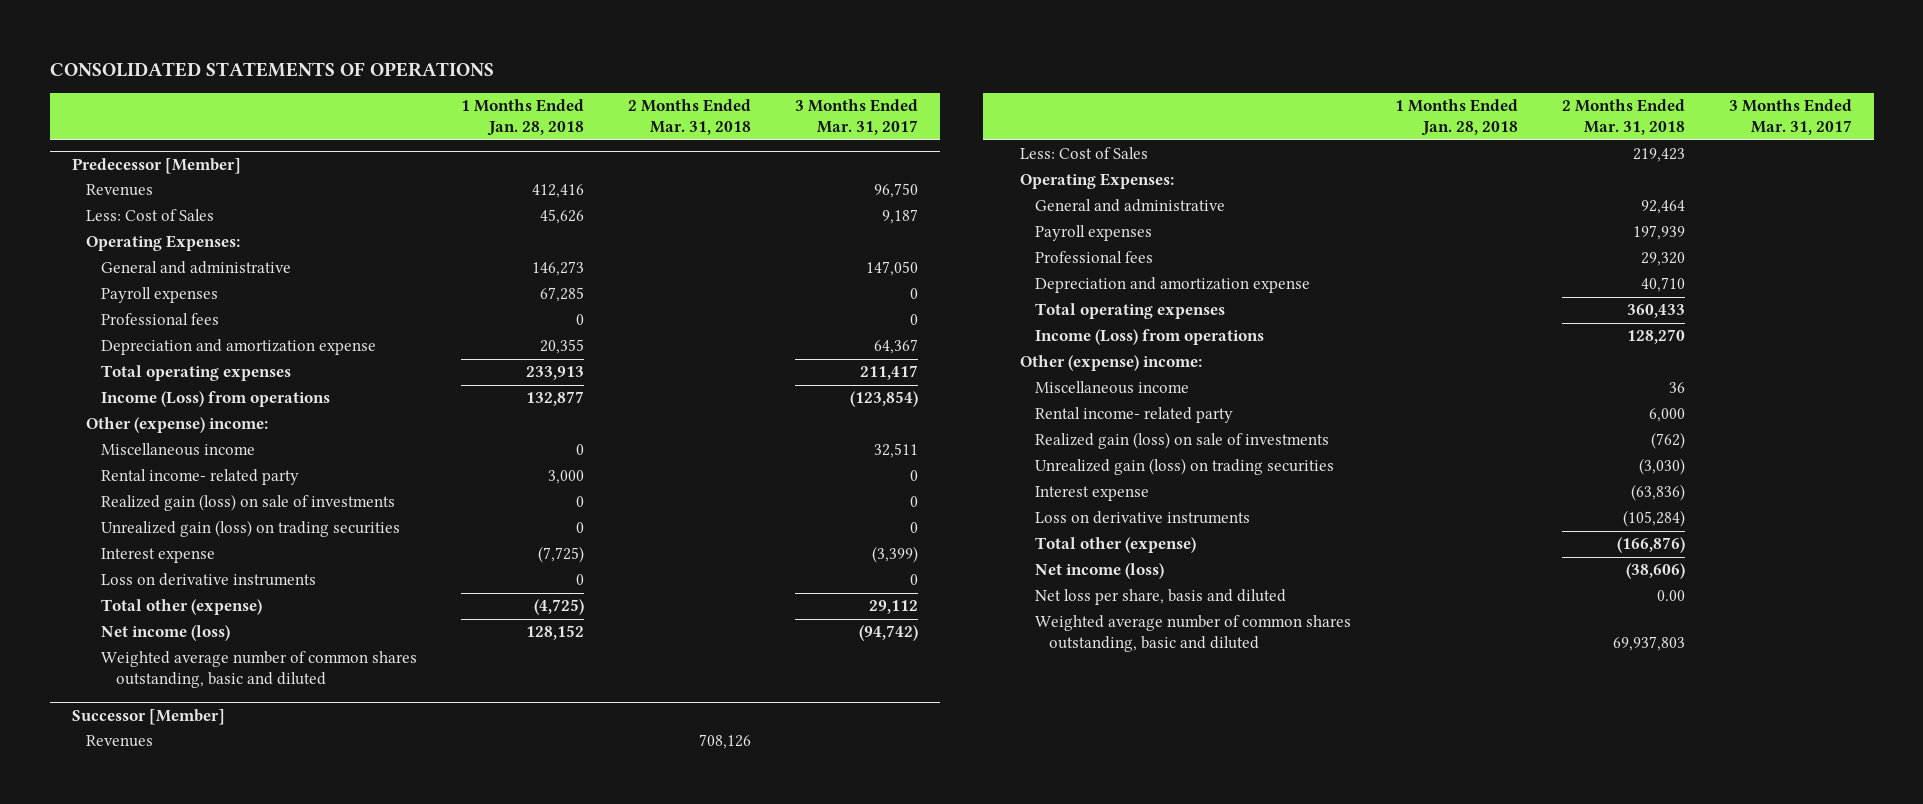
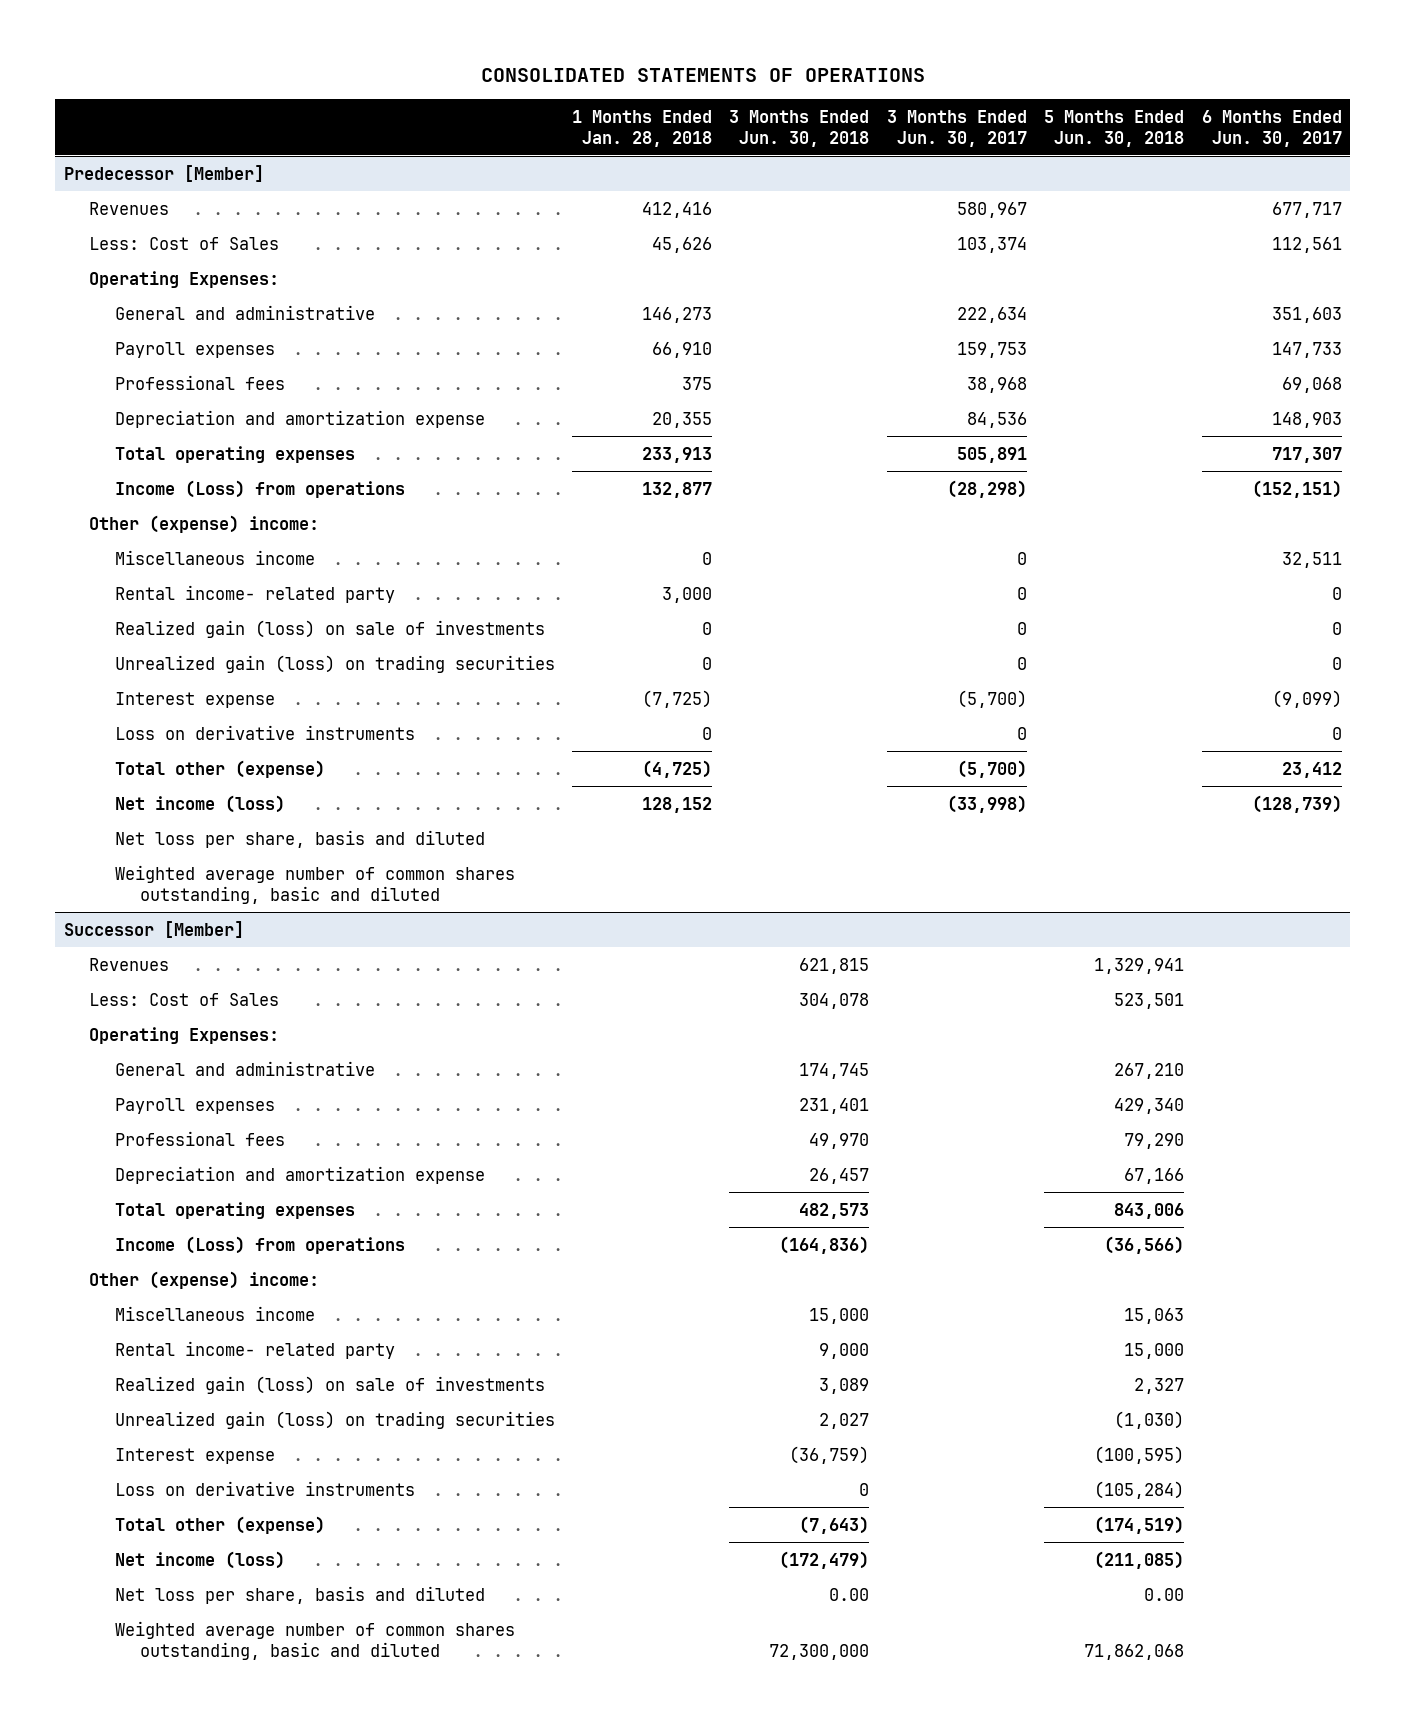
- | 1 Months Ended Jan. 28, 2018 | 2 Months Ended Mar. 31, 2018 | 3 Months Ended Mar. 31, 2017
+ | 1 Months Ended Jan. 28, 2018 | 3 Months Ended Jun. 30, 2018 | 3 Months Ended Jun. 30, 2017 | 5 Months Ended Jun. 30, 2018 | 6 Months Ended Jun. 30, 2017
@ Predecessor [Member]
- Payroll expenses | 67,285 | | 0
- Professional fees | 0 | | 0
+ Payroll expenses | 66,910 | | 159,753 | | 147,733
+ Professional fees | 375 | | 38,968 | | 69,068
+ Net loss per share, basis and diluted

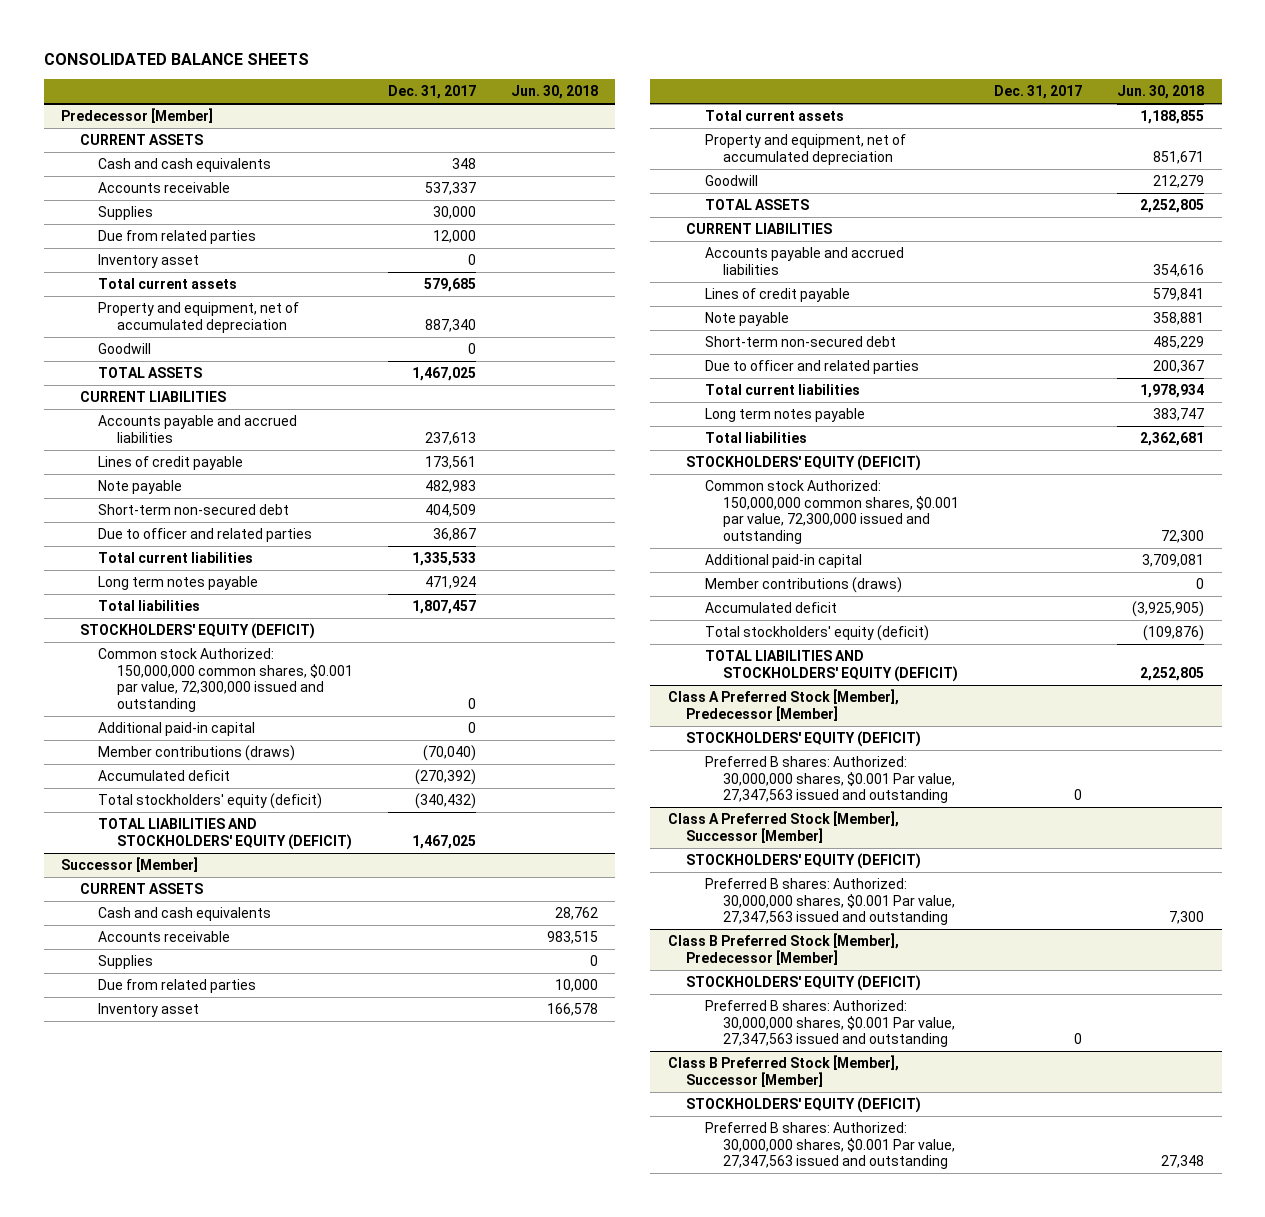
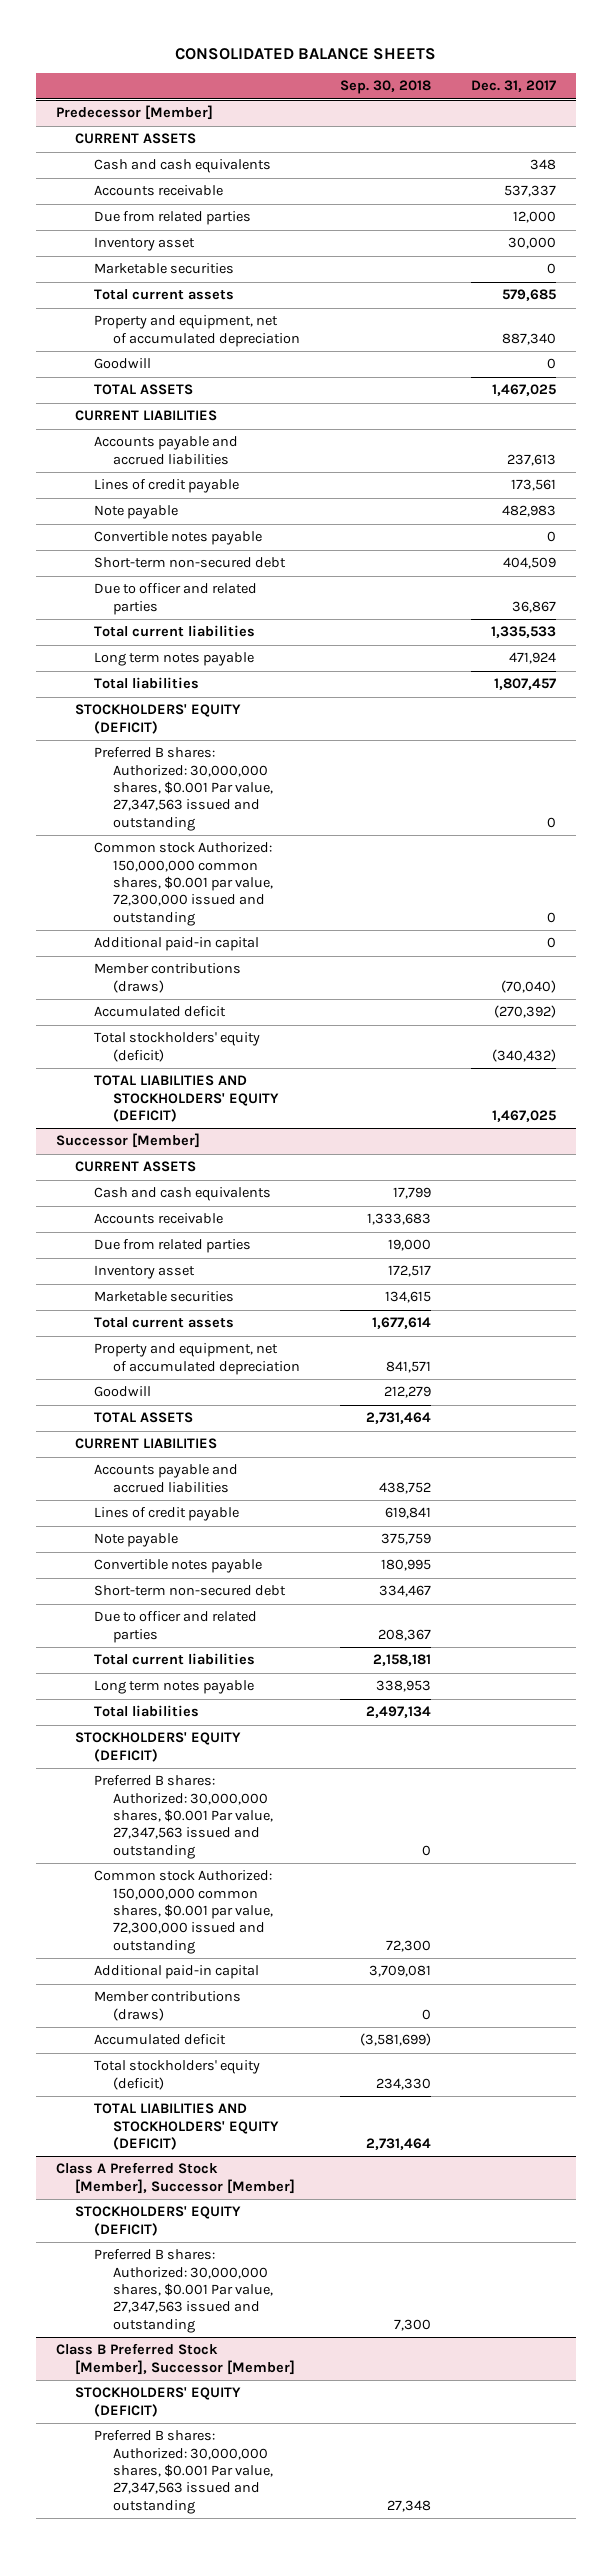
- | Dec. 31, 2017 | Jun. 30, 2018
+ | Sep. 30, 2018 | Dec. 31, 2017
@ Predecessor [Member]
- Supplies | 30,000 |
- Inventory asset | 0 |
+ Inventory asset | | 30,000
+ Marketable securities | | 0
+ Convertible notes payable | | 0
+ Preferred B shares: Authorized: 30,000,000 shares, $0.001 Par value, 27,347,563 issued and outstanding | | 0
@ Successor [Member]
- Supplies | | 0
+ Marketable securities | 134,615 |
+ Convertible notes payable | 180,995 |
+ Preferred B shares: Authorized: 30,000,000 shares, $0.001 Par value, 27,347,563 issued and outstanding | 0 |
- Class A Preferred Stock [Member], Predecessor [Member]
- STOCKHOLDERS' EQUITY (DEFICIT)
- Preferred B shares: Authorized: 30,000,000 shares, $0.001 Par value, 27,347,563 issued and outstanding | 0 |
- Class B Preferred Stock [Member], Predecessor [Member]
- STOCKHOLDERS' EQUITY (DEFICIT)
- Preferred B shares: Authorized: 30,000,000 shares, $0.001 Par value, 27,347,563 issued and outstanding | 0 |

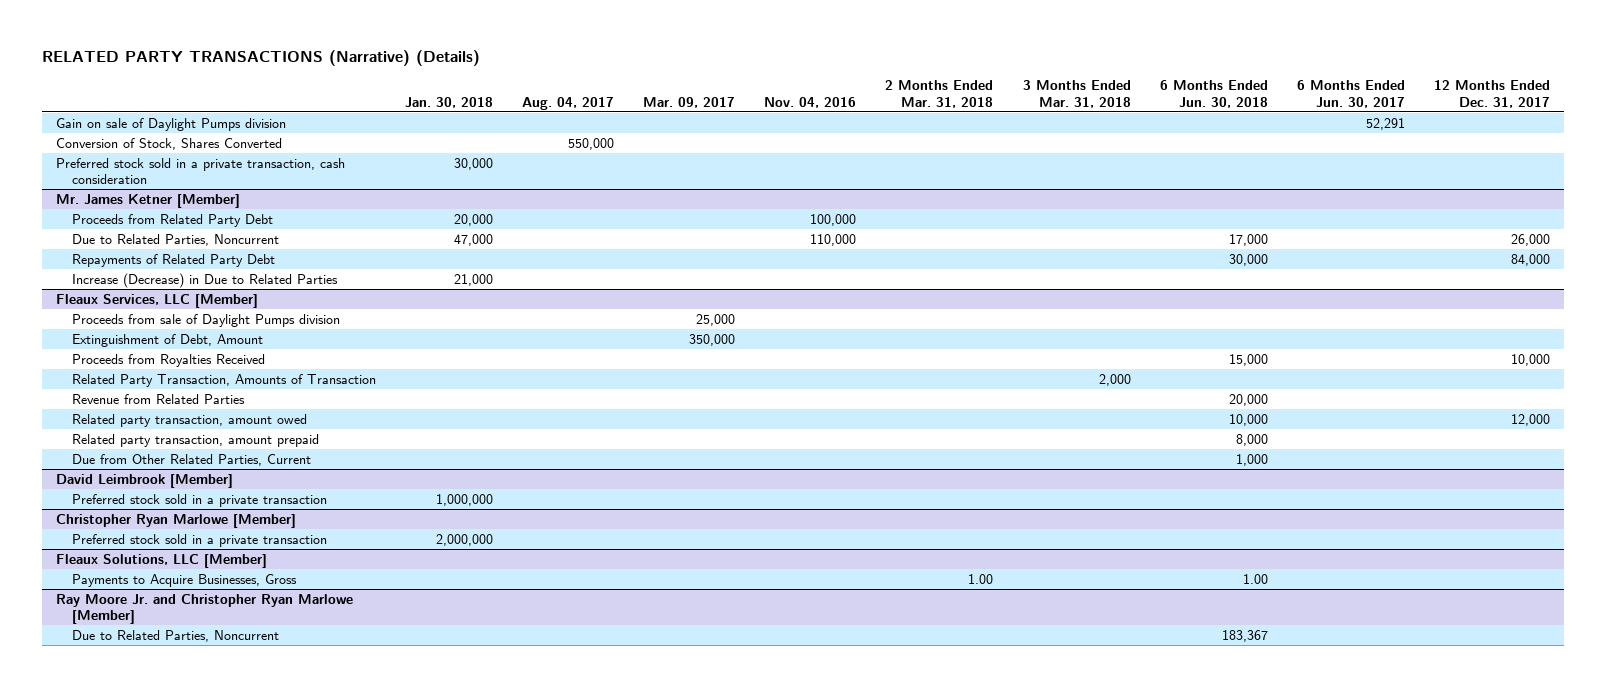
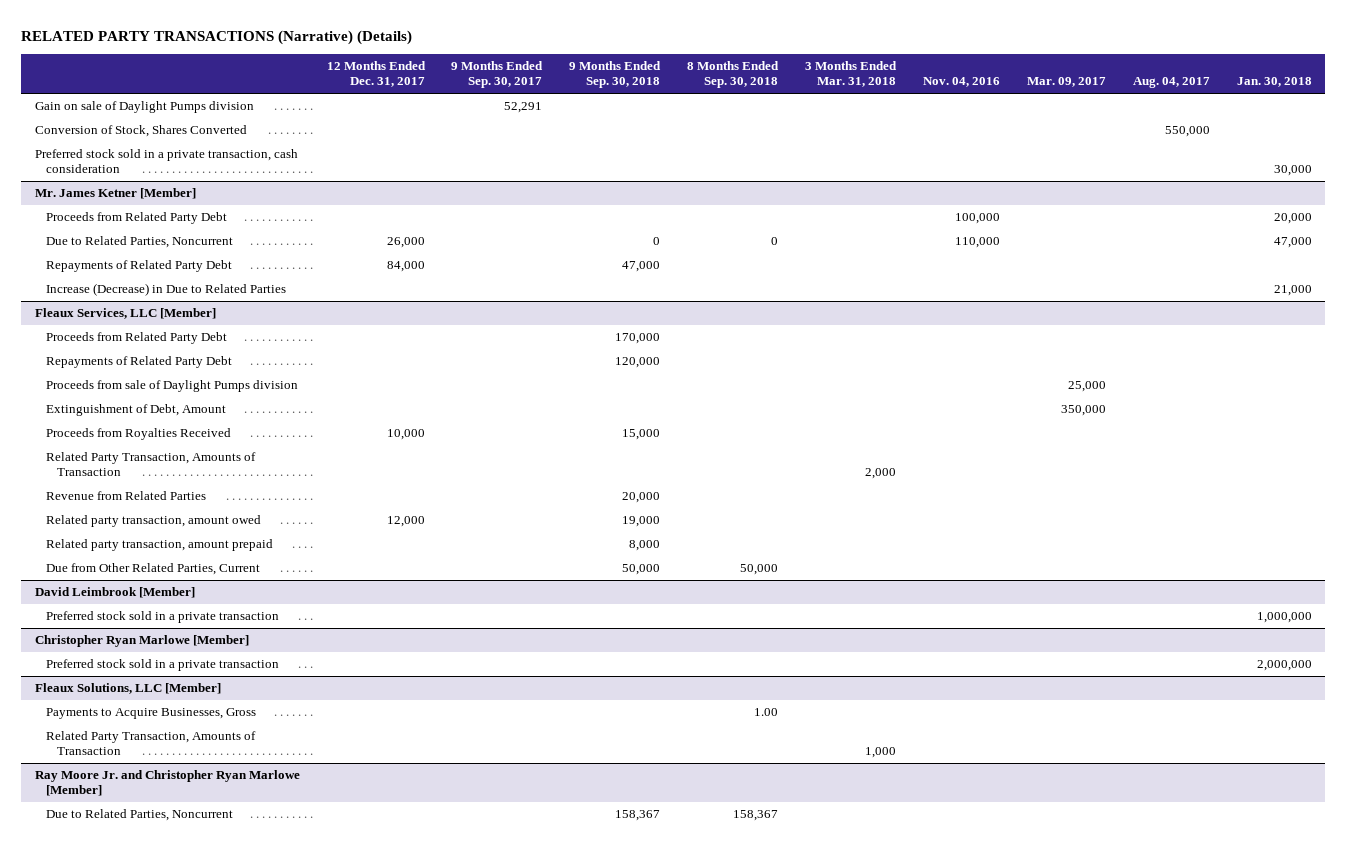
- | Jan. 30, 2018 | Aug. 04, 2017 | Mar. 09, 2017 | Nov. 04, 2016 | 2 Months Ended Mar. 31, 2018 | 3 Months Ended Mar. 31, 2018 | 6 Months Ended Jun. 30, 2018 | 6 Months Ended Jun. 30, 2017 | 12 Months Ended Dec. 31, 2017
+ | 12 Months Ended Dec. 31, 2017 | 9 Months Ended Sep. 30, 2017 | 9 Months Ended Sep. 30, 2018 | 8 Months Ended Sep. 30, 2018 | 3 Months Ended Mar. 31, 2018 | Nov. 04, 2016 | Mar. 09, 2017 | Aug. 04, 2017 | Jan. 30, 2018
@ Fleaux Services, LLC [Member]
+ Proceeds from Related Party Debt | | | 170,000 | | | | | |
+ Repayments of Related Party Debt | | | 120,000 | | | | | |
@ Fleaux Solutions, LLC [Member]
+ Related Party Transaction, Amounts of Transaction | | | | | 1,000 | | | |

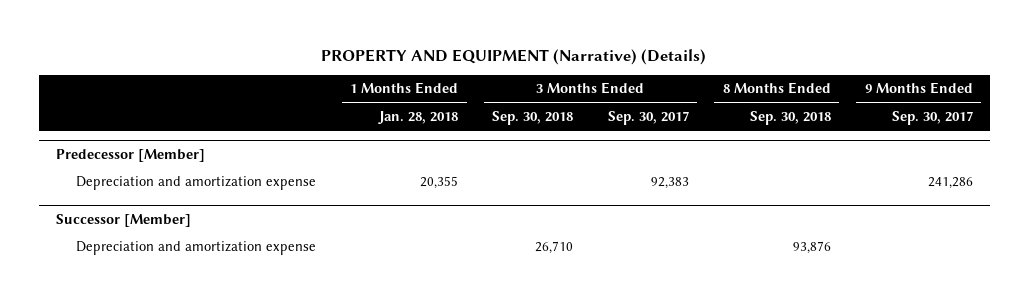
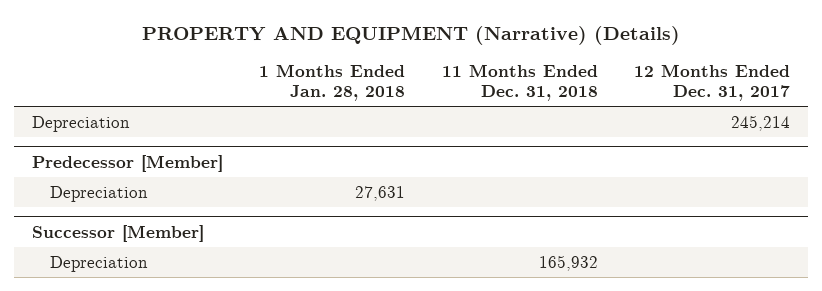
- | 1 Months Ended Jan. 28, 2018 | 3 Months Ended Sep. 30, 2018 | 3 Months Ended Sep. 30, 2017 | 8 Months Ended Sep. 30, 2018 | 9 Months Ended Sep. 30, 2017
+ | 1 Months Ended Jan. 28, 2018 | 11 Months Ended Dec. 31, 2018 | 12 Months Ended Dec. 31, 2017
+ Depreciation | | | 245,214
@ Predecessor [Member]
- Depreciation and amortization expense | 20,355 | | 92,383 | | 241,286
+ Depreciation | 27,631 | |
@ Successor [Member]
- Depreciation and amortization expense | | 26,710 | | 93,876 |
+ Depreciation | | 165,932 |

